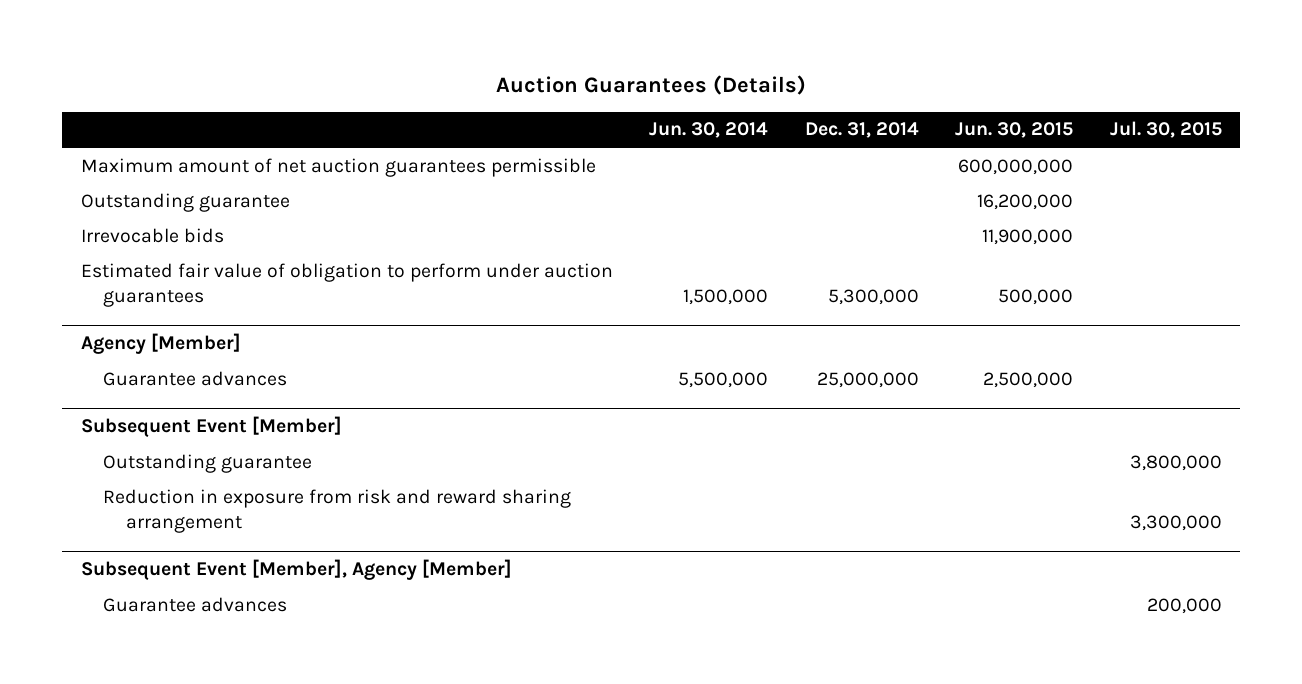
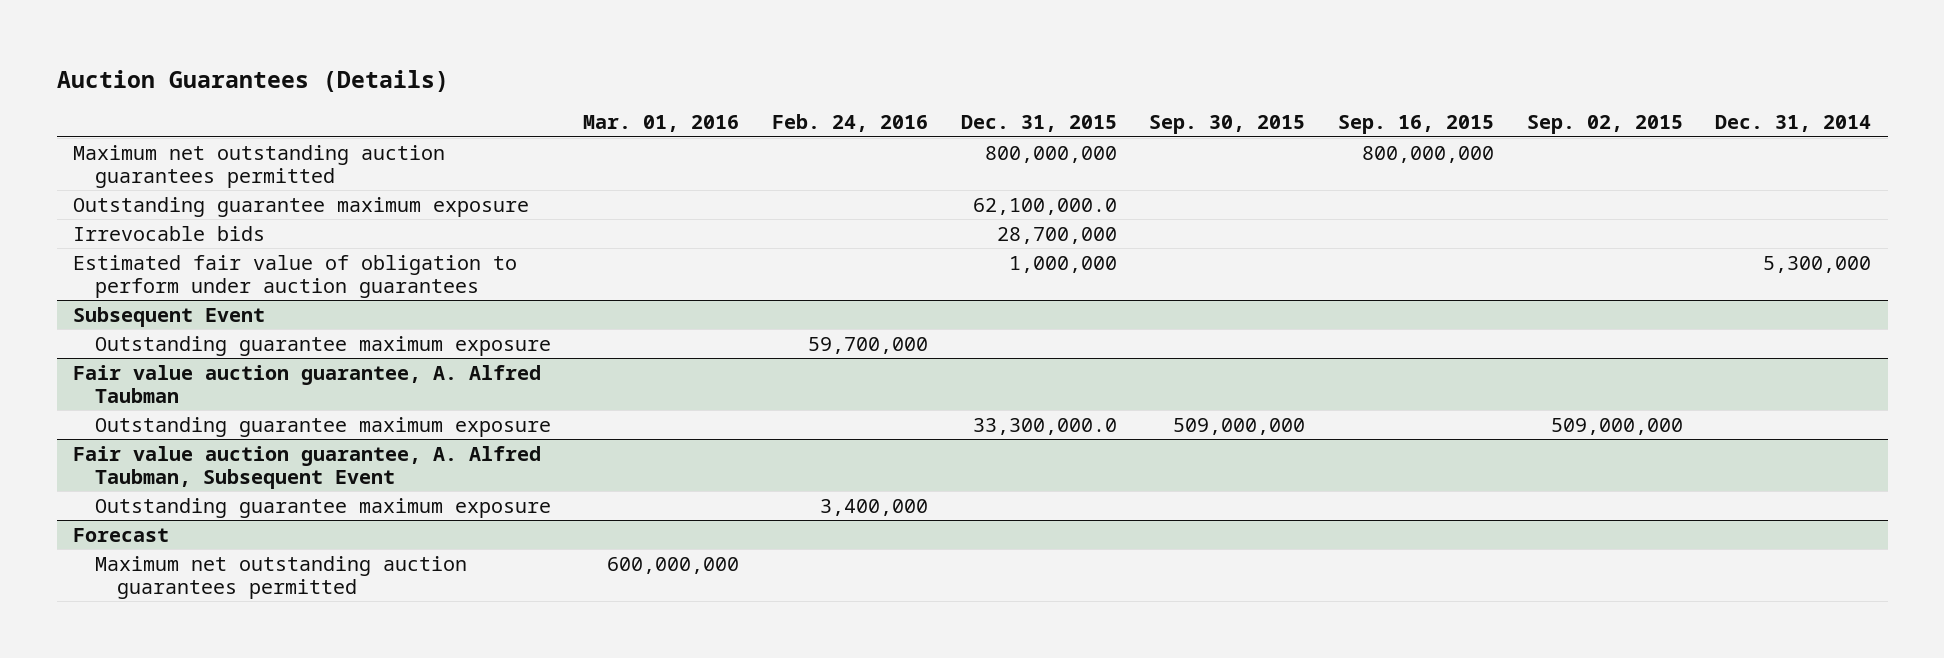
- | Jun. 30, 2014 | Dec. 31, 2014 | Jun. 30, 2015 | Jul. 30, 2015
+ | Mar. 01, 2016 | Feb. 24, 2016 | Dec. 31, 2015 | Sep. 30, 2015 | Sep. 16, 2015 | Sep. 02, 2015 | Dec. 31, 2014
- Maximum amount of net auction guarantees permissible | | | 600,000,000 |
- Outstanding guarantee | | | 16,200,000 |
+ Maximum net outstanding auction guarantees permitted | | | 800,000,000 | | 800,000,000 | |
+ Outstanding guarantee maximum exposure | | | 62,100,000.0 | | | |
- Agency [Member]
- Guarantee advances | 5,500,000 | 25,000,000 | 2,500,000 |
- Subsequent Event [Member]
- Outstanding guarantee | | | | 3,800,000
- Reduction in exposure from risk and reward sharing arrangement | | | | 3,300,000
- Subsequent Event [Member], Agency [Member]
- Guarantee advances | | | | 200,000
+ Subsequent Event
+ Outstanding guarantee maximum exposure | | 59,700,000 | | | | |
+ Fair value auction guarantee, A. Alfred Taubman
+ Outstanding guarantee maximum exposure | | | 33,300,000.0 | 509,000,000 | | 509,000,000 |
+ Fair value auction guarantee, A. Alfred Taubman, Subsequent Event
+ Outstanding guarantee maximum exposure | | 3,400,000 | | | | |
+ Forecast
+ Maximum net outstanding auction guarantees permitted | 600,000,000 | | | | | |

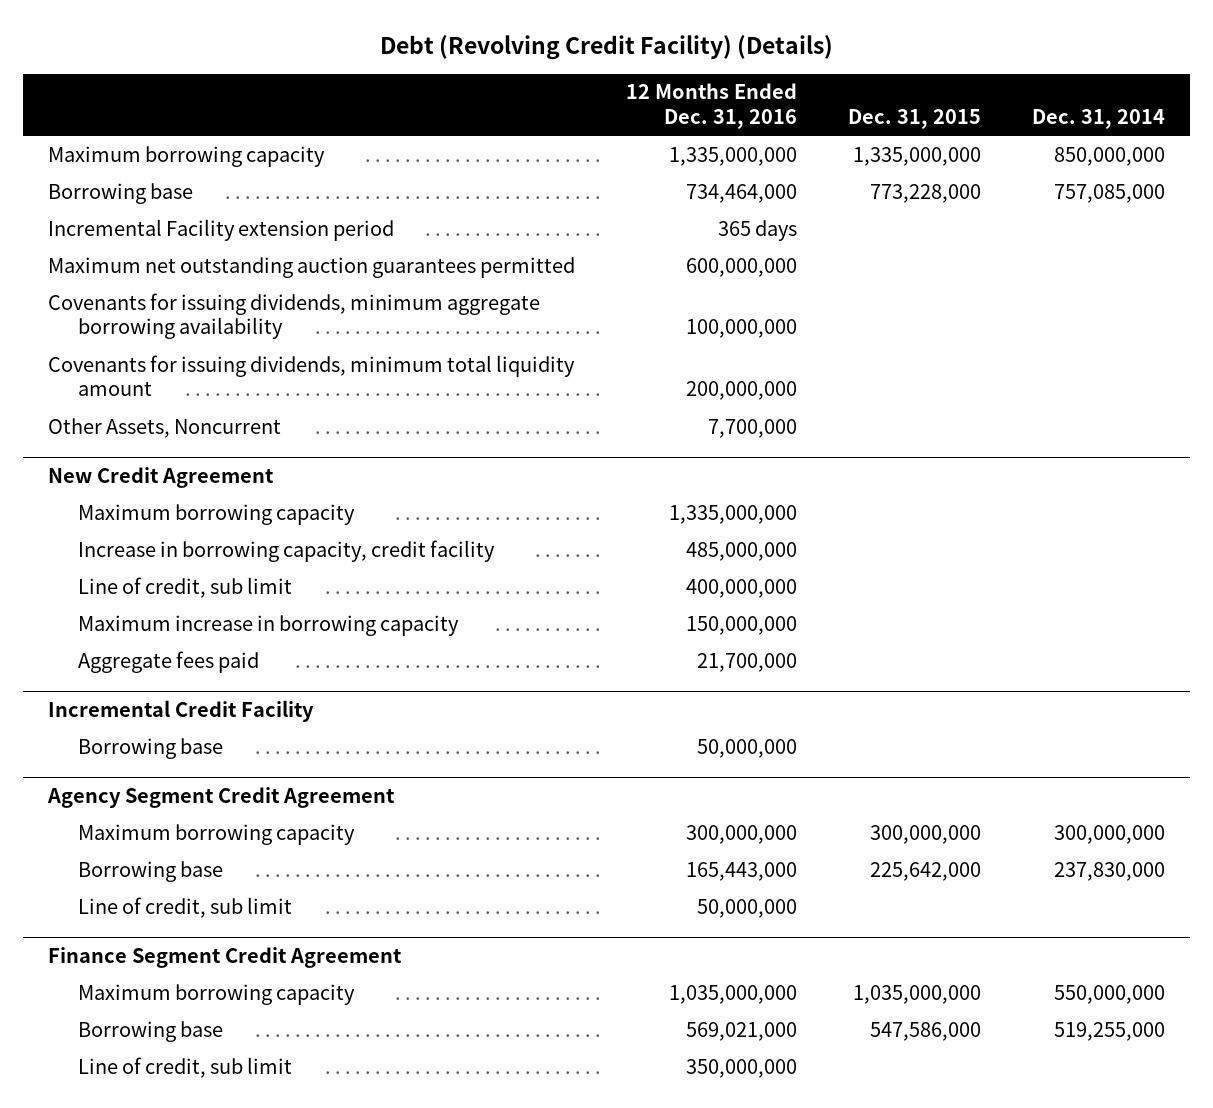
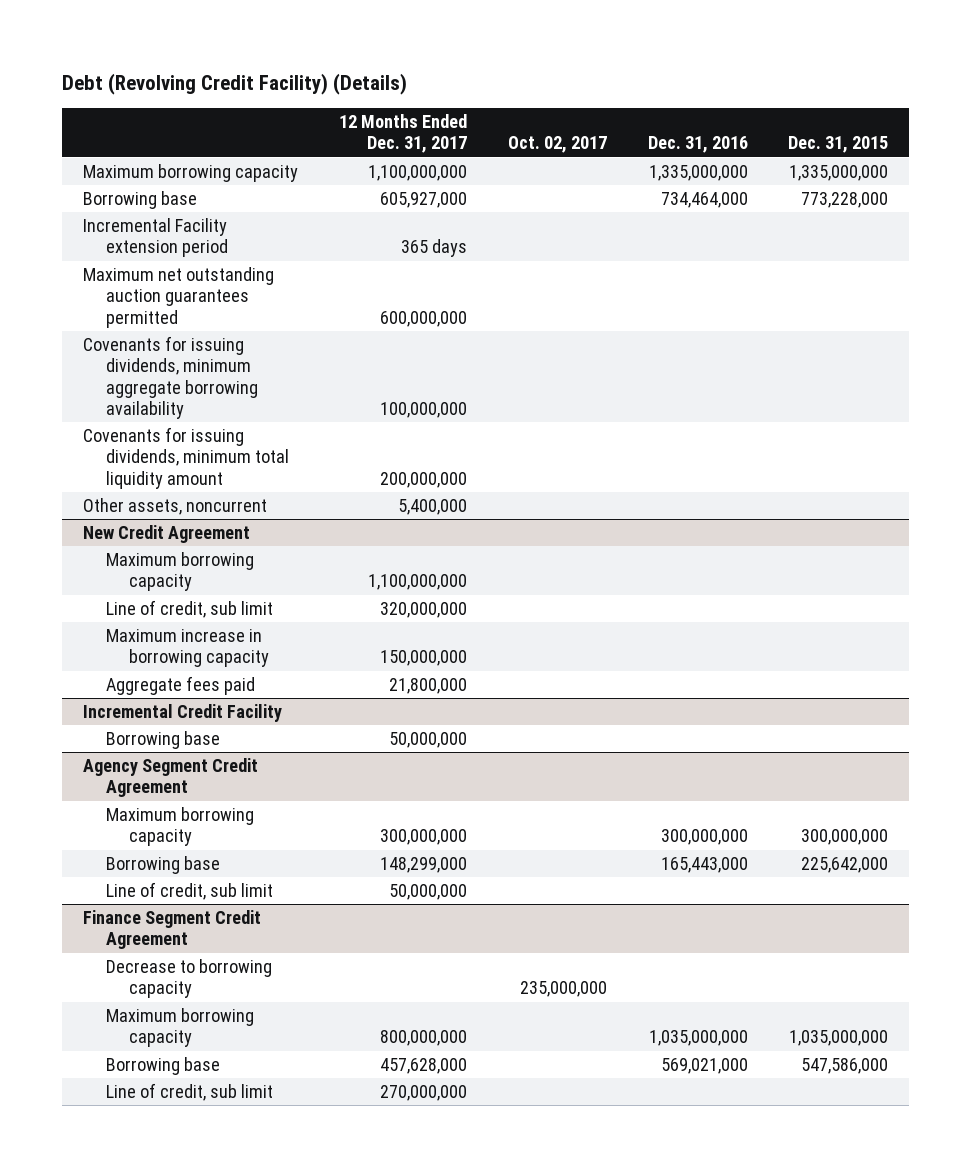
- | 12 Months Ended Dec. 31, 2016 | Dec. 31, 2015 | Dec. 31, 2014
+ | 12 Months Ended Dec. 31, 2017 | Oct. 02, 2017 | Dec. 31, 2016 | Dec. 31, 2015
- Other Assets, Noncurrent | 7,700,000 | |
+ Other assets, noncurrent | 5,400,000 | | |
@ New Credit Agreement
- Increase in borrowing capacity, credit facility | 485,000,000 | |
@ Finance Segment Credit Agreement
+ Decrease to borrowing capacity | | 235,000,000 | |

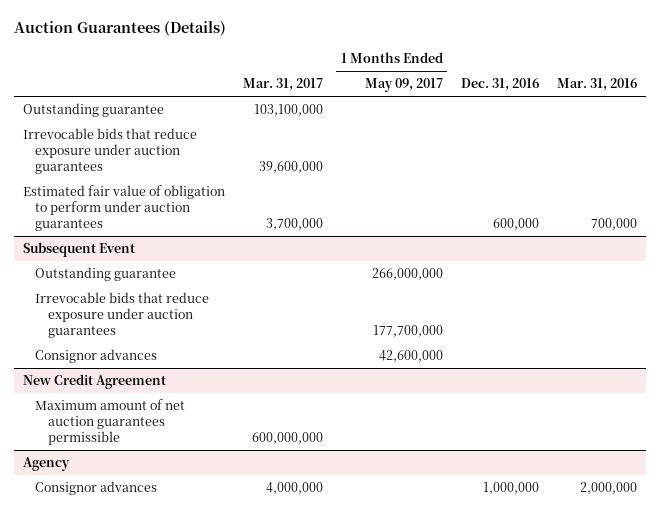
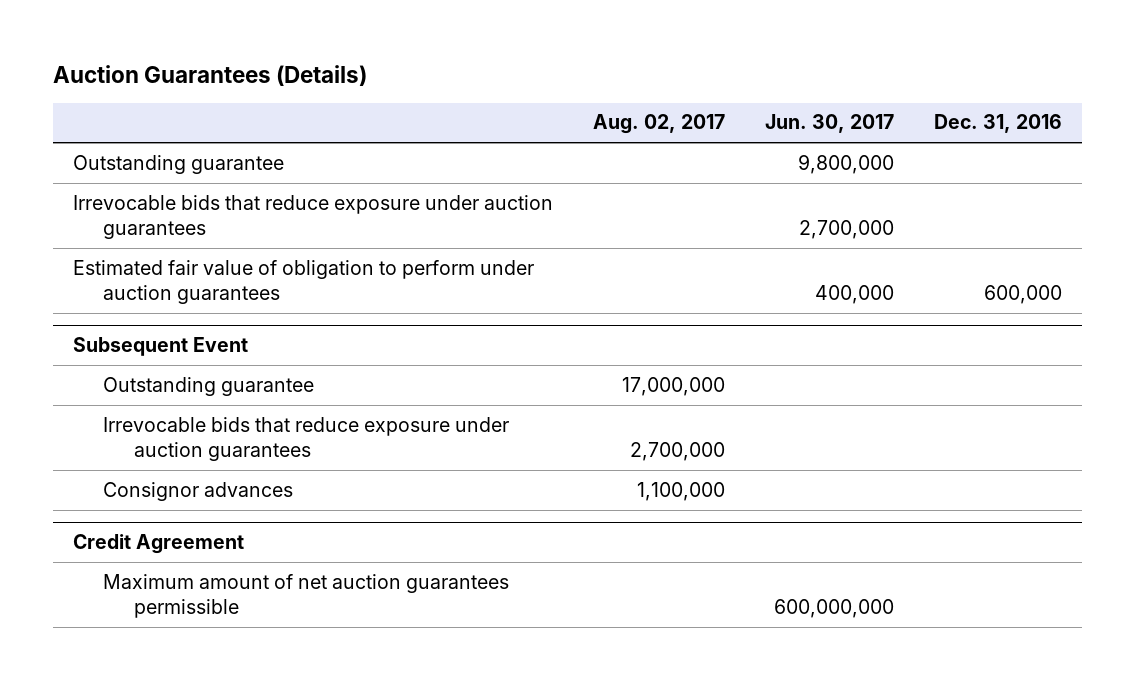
- | Mar. 31, 2017 | 1 Months Ended May 09, 2017 | Dec. 31, 2016 | Mar. 31, 2016
+ | Aug. 02, 2017 | Jun. 30, 2017 | Dec. 31, 2016
- New Credit Agreement
+ Credit Agreement
- Agency
- Consignor advances | 4,000,000 | | 1,000,000 | 2,000,000

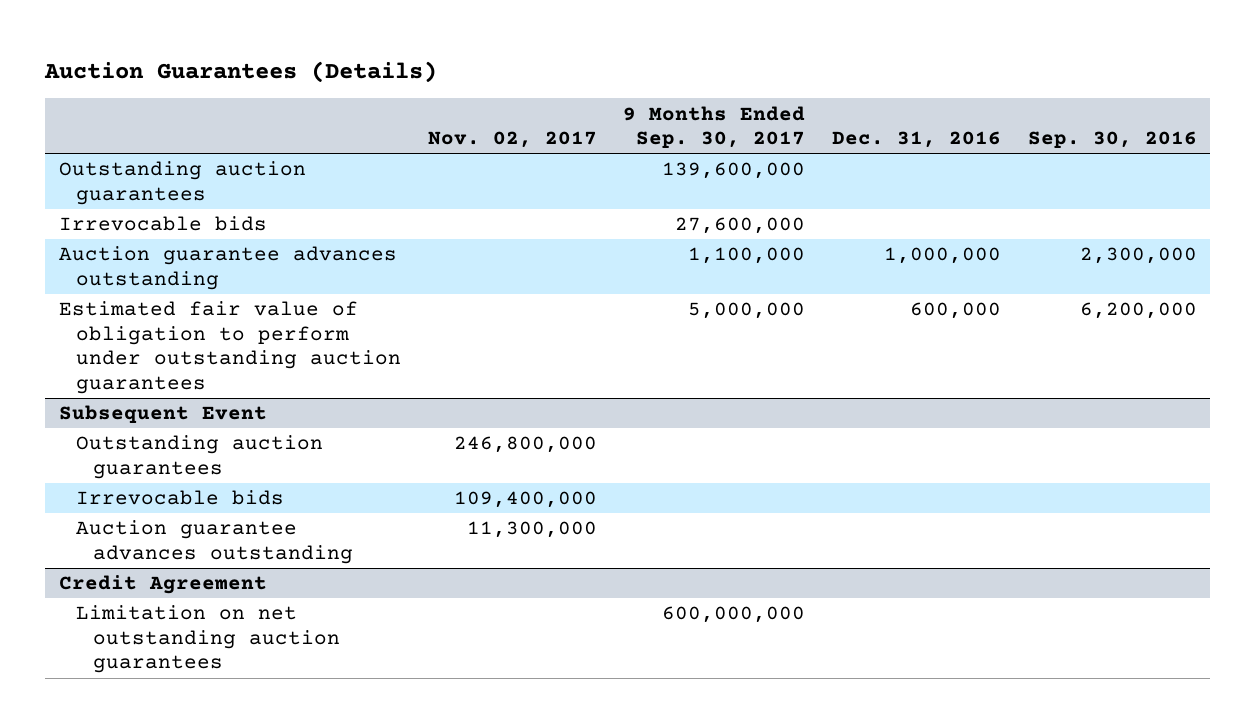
- | Aug. 02, 2017 | Jun. 30, 2017 | Dec. 31, 2016
+ | Nov. 02, 2017 | 9 Months Ended Sep. 30, 2017 | Dec. 31, 2016 | Sep. 30, 2016
- Outstanding guarantee | | 9,800,000 |
- Irrevocable bids that reduce exposure under auction guarantees | | 2,700,000 |
- Estimated fair value of obligation to perform under auction guarantees | | 400,000 | 600,000
+ Outstanding auction guarantees | | 139,600,000 | |
+ Irrevocable bids | | 27,600,000 | |
+ Auction guarantee advances outstanding | | 1,100,000 | 1,000,000 | 2,300,000
+ Estimated fair value of obligation to perform under outstanding auction guarantees | | 5,000,000 | 600,000 | 6,200,000
@ Subsequent Event
- Outstanding guarantee | 17,000,000 | |
- Irrevocable bids that reduce exposure under auction guarantees | 2,700,000 | |
- Consignor advances | 1,100,000 | |
+ Outstanding auction guarantees | 246,800,000 | | |
+ Irrevocable bids | 109,400,000 | | |
+ Auction guarantee advances outstanding | 11,300,000 | | |
@ Credit Agreement
- Maximum amount of net auction guarantees permissible | | 600,000,000 |
+ Limitation on net outstanding auction guarantees | | 600,000,000 | |

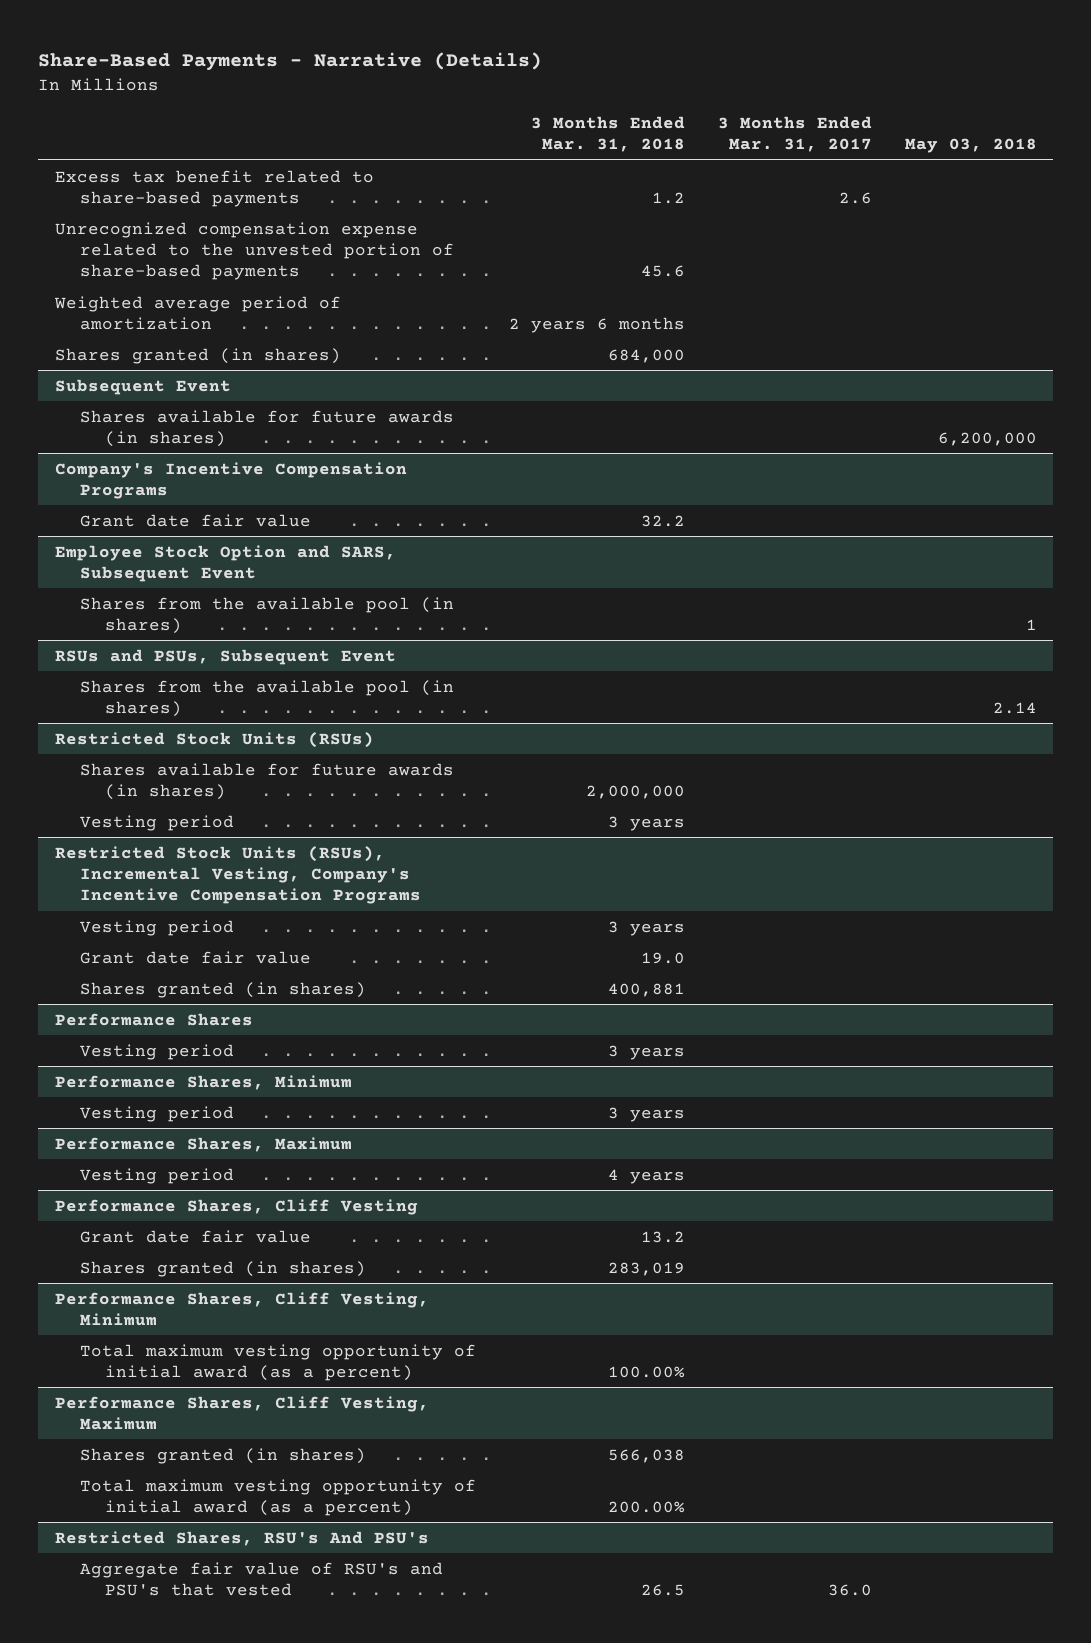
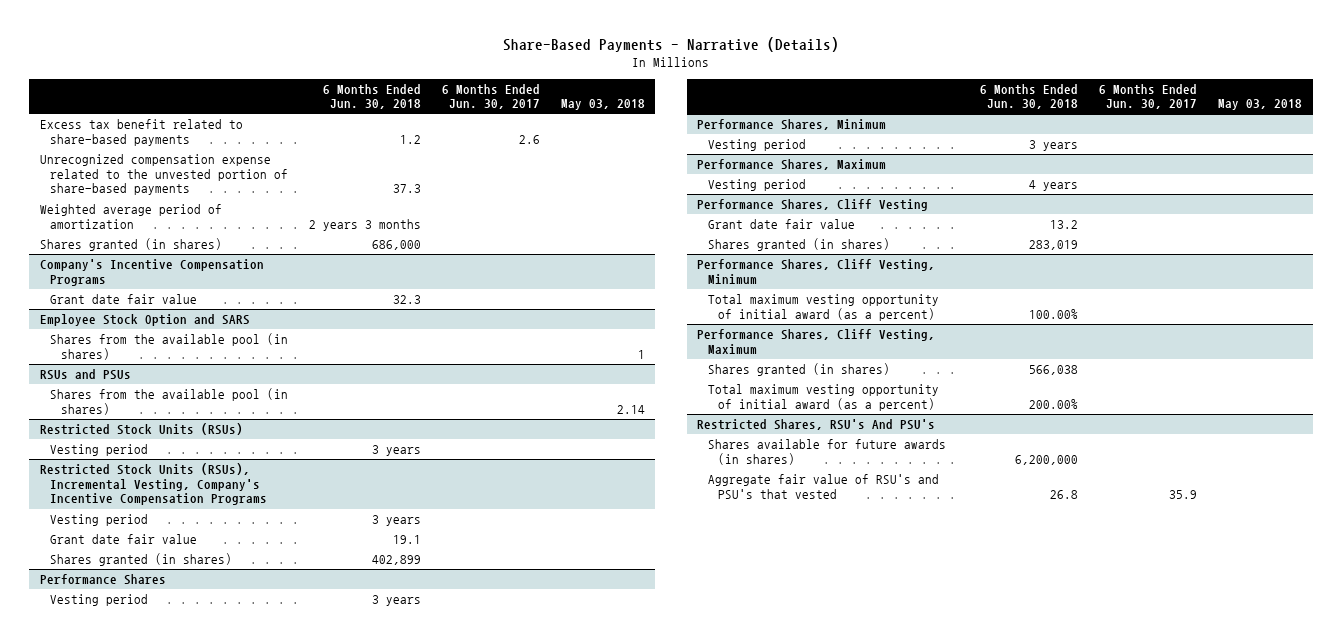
- | 3 Months Ended Mar. 31, 2018 | 3 Months Ended Mar. 31, 2017 | May 03, 2018
+ | 6 Months Ended Jun. 30, 2018 | 6 Months Ended Jun. 30, 2017 | May 03, 2018
- Subsequent Event
- Shares available for future awards (in shares) | | | 6,200,000
- Employee Stock Option and SARS, Subsequent Event
+ Employee Stock Option and SARS
- RSUs and PSUs, Subsequent Event
+ RSUs and PSUs
@ Restricted Stock Units (RSUs)
- Shares available for future awards (in shares) | 2,000,000 | |
@ Restricted Shares, RSU's And PSU's
+ Shares available for future awards (in shares) | 6,200,000 | |

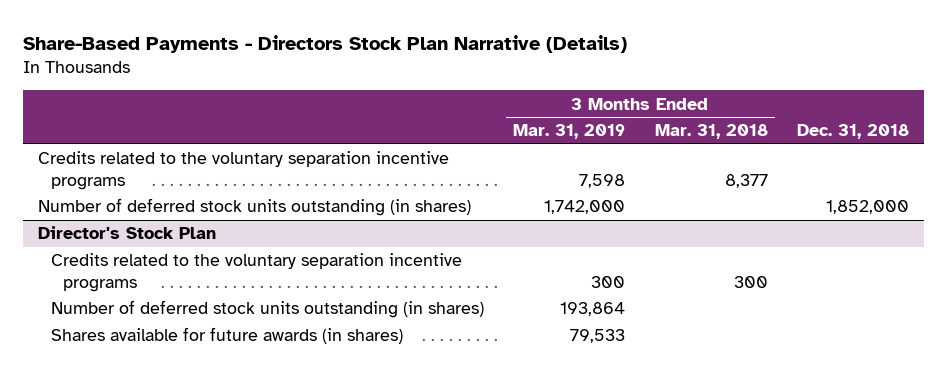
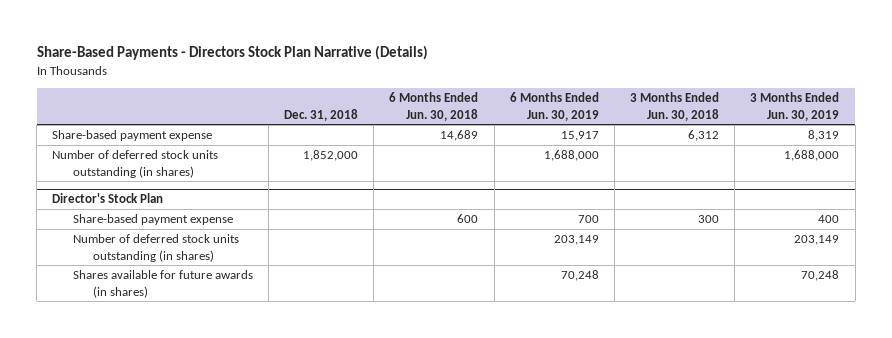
- | 3 Months Ended Mar. 31, 2019 | 3 Months Ended Mar. 31, 2018 | Dec. 31, 2018
+ | Dec. 31, 2018 | 6 Months Ended Jun. 30, 2018 | 6 Months Ended Jun. 30, 2019 | 3 Months Ended Jun. 30, 2018 | 3 Months Ended Jun. 30, 2019
- Credits related to the voluntary separation incentive programs | 7,598 | 8,377 |
+ Share-based payment expense | | 14,689 | 15,917 | 6,312 | 8,319
@ Director's Stock Plan
- Credits related to the voluntary separation incentive programs | 300 | 300 |
+ Share-based payment expense | | 600 | 700 | 300 | 400

